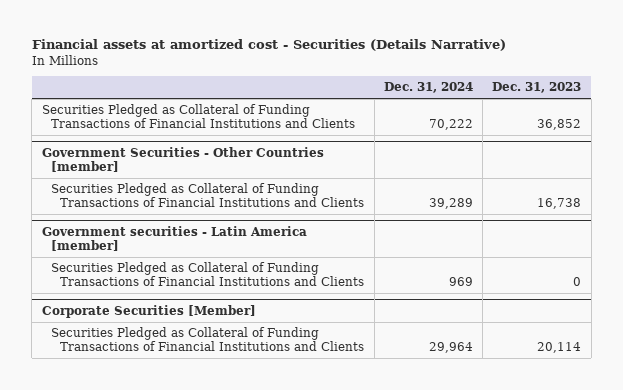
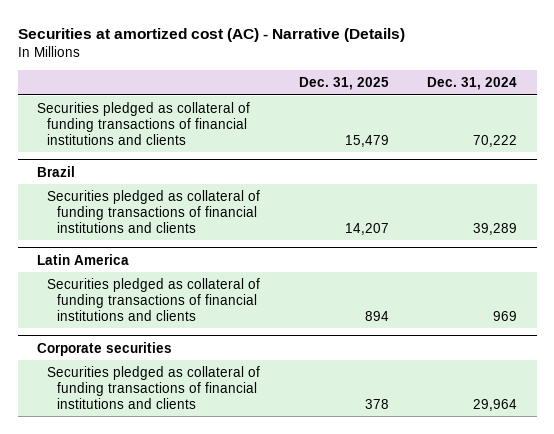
- Financial assets at amortized cost - Securities (Details Narrative)
+ Securities at amortized cost (AC) - Narrative (Details)
- | Dec. 31, 2024 | Dec. 31, 2023
+ | Dec. 31, 2025 | Dec. 31, 2024
- Securities Pledged as Collateral of Funding Transactions of Financial Institutions and Clients | 70,222 | 36,852
- Government Securities - Other Countries [member]
- Securities Pledged as Collateral of Funding Transactions of Financial Institutions and Clients | 39,289 | 16,738
- Government securities - Latin America [member]
- Securities Pledged as Collateral of Funding Transactions of Financial Institutions and Clients | 969 | 0
- Corporate Securities [Member]
- Securities Pledged as Collateral of Funding Transactions of Financial Institutions and Clients | 29,964 | 20,114
+ Securities pledged as collateral of funding transactions of financial institutions and clients | 15,479 | 70,222
+ Brazil
+ Securities pledged as collateral of funding transactions of financial institutions and clients | 14,207 | 39,289
+ Latin America
+ Securities pledged as collateral of funding transactions of financial institutions and clients | 894 | 969
+ Corporate securities
+ Securities pledged as collateral of funding transactions of financial institutions and clients | 378 | 29,964

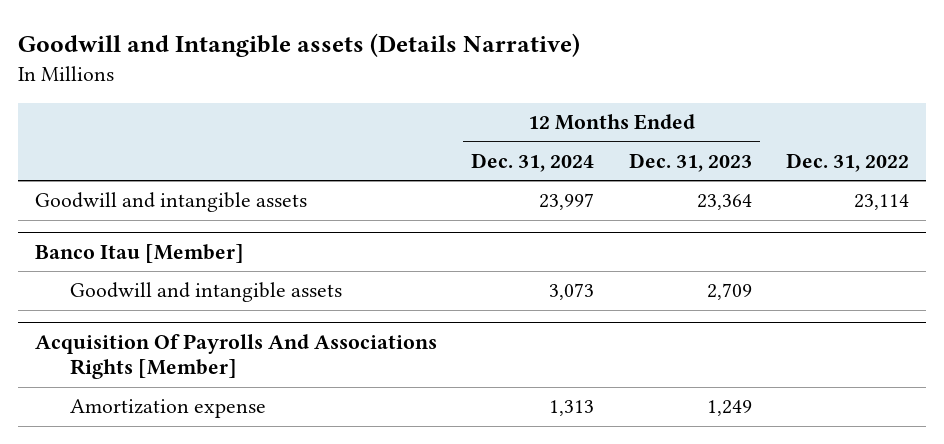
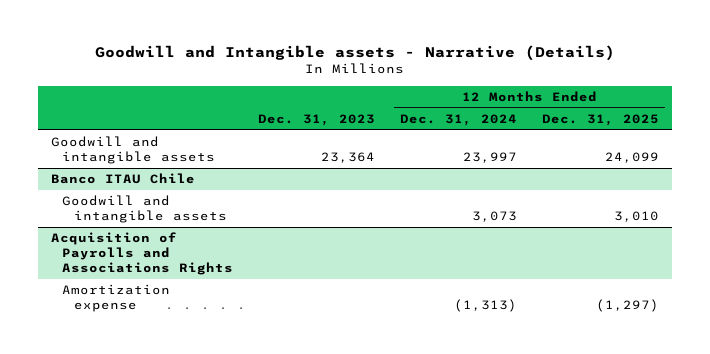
- Goodwill and Intangible assets (Details Narrative)
+ Goodwill and Intangible assets - Narrative (Details)
- | 12 Months Ended Dec. 31, 2024 | 12 Months Ended Dec. 31, 2023 | Dec. 31, 2022
+ | Dec. 31, 2023 | 12 Months Ended Dec. 31, 2024 | 12 Months Ended Dec. 31, 2025
- Banco Itau [Member]
+ Banco ITAU Chile
- Acquisition Of Payrolls And Associations Rights [Member]
- Amortization expense | 1,313 | 1,249 |
+ Acquisition of Payrolls and Associations Rights
+ Amortization expense | | (1,313) | (1,297)

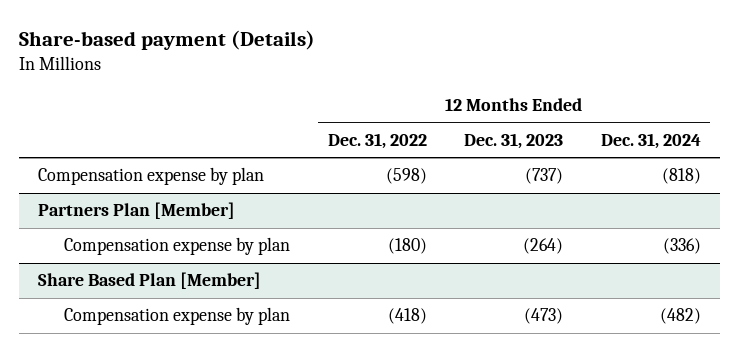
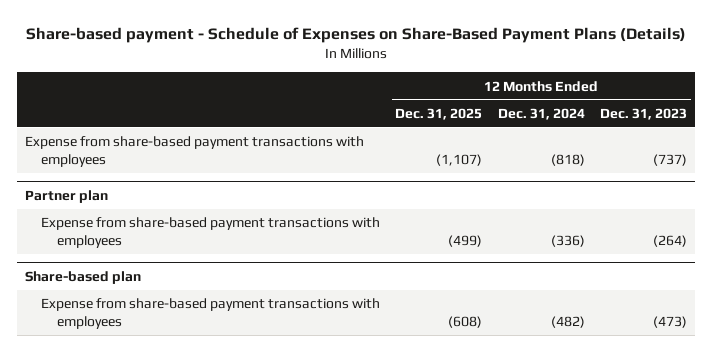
- Share-based payment (Details)
+ Share-based payment - Schedule of Expenses on Share-Based Payment Plans (Details)
- | 12 Months Ended Dec. 31, 2022 | 12 Months Ended Dec. 31, 2023 | 12 Months Ended Dec. 31, 2024
+ | 12 Months Ended Dec. 31, 2025 | 12 Months Ended Dec. 31, 2024 | 12 Months Ended Dec. 31, 2023
- Compensation expense by plan | (598) | (737) | (818)
- Partners Plan [Member]
- Compensation expense by plan | (180) | (264) | (336)
- Share Based Plan [Member]
- Compensation expense by plan | (418) | (473) | (482)
+ Expense from share-based payment transactions with employees | (1,107) | (818) | (737)
+ Partner plan
+ Expense from share-based payment transactions with employees | (499) | (336) | (264)
+ Share-based plan
+ Expense from share-based payment transactions with employees | (608) | (482) | (473)

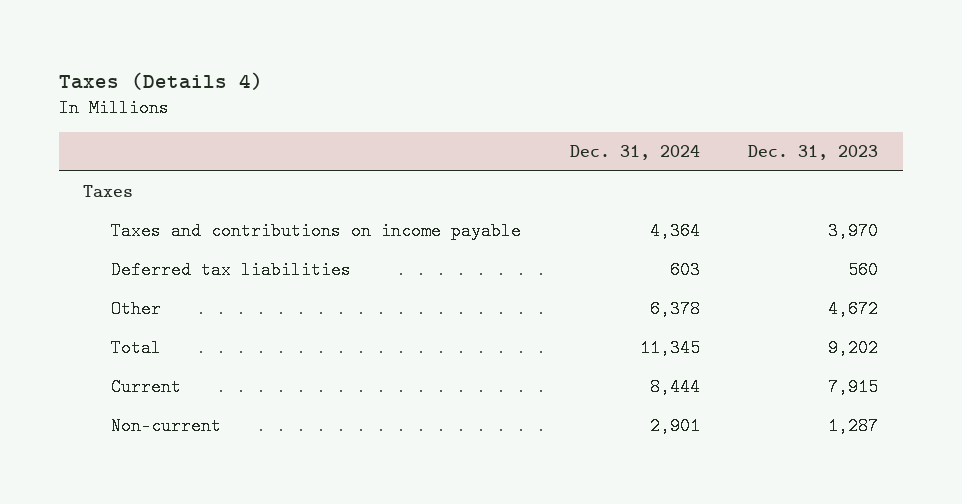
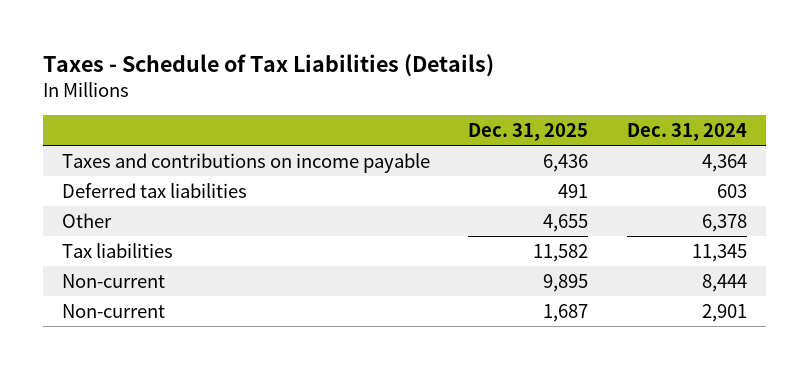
- Taxes (Details 4)
+ Taxes - Schedule of Tax Liabilities (Details)
- | Dec. 31, 2024 | Dec. 31, 2023
+ | Dec. 31, 2025 | Dec. 31, 2024
- Taxes
- Total | 11,345 | 9,202
- Current | 8,444 | 7,915
+ Tax liabilities | 11,582 | 11,345
+ Non-current | 9,895 | 8,444

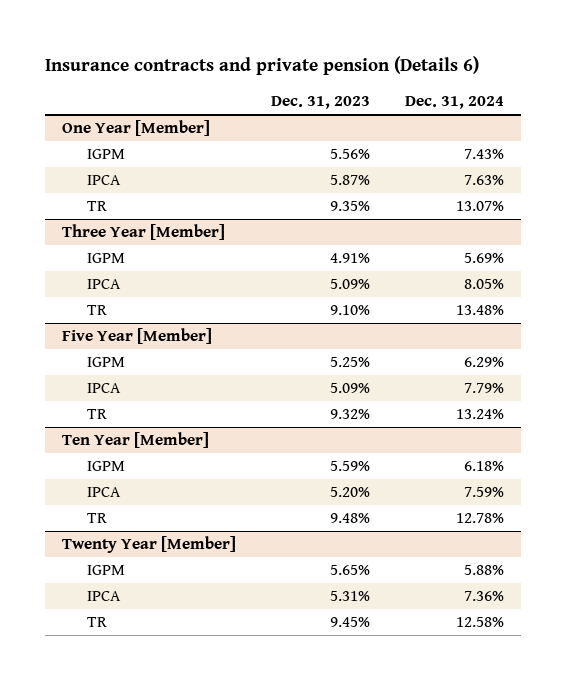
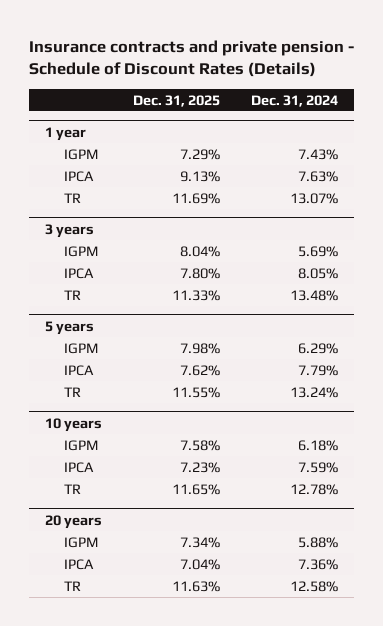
- Insurance contracts and private pension (Details 6)
+ Insurance contracts and private pension - Schedule of Discount Rates (Details)
- | Dec. 31, 2023 | Dec. 31, 2024
+ | Dec. 31, 2025 | Dec. 31, 2024
- One Year [Member]
+ 1 year
- Three Year [Member]
+ 3 years
- Five Year [Member]
+ 5 years
- Ten Year [Member]
+ 10 years
- Twenty Year [Member]
+ 20 years

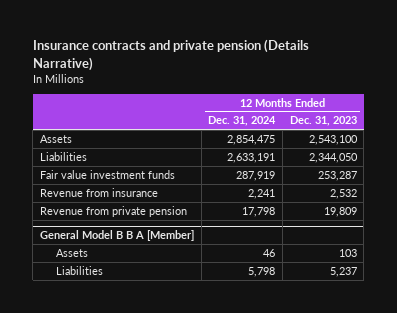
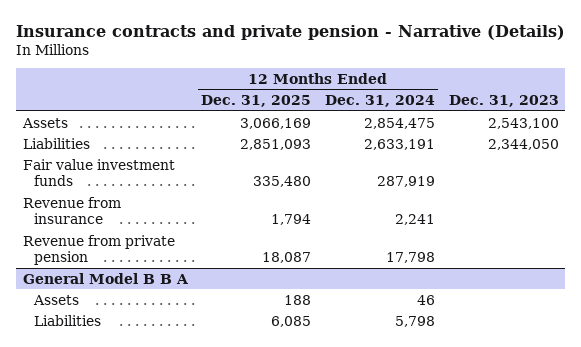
- Insurance contracts and private pension (Details Narrative)
+ Insurance contracts and private pension - Narrative (Details)
- | 12 Months Ended Dec. 31, 2024 | 12 Months Ended Dec. 31, 2023
+ | 12 Months Ended Dec. 31, 2025 | 12 Months Ended Dec. 31, 2024 | Dec. 31, 2023
- General Model B B A [Member]
+ General Model B B A

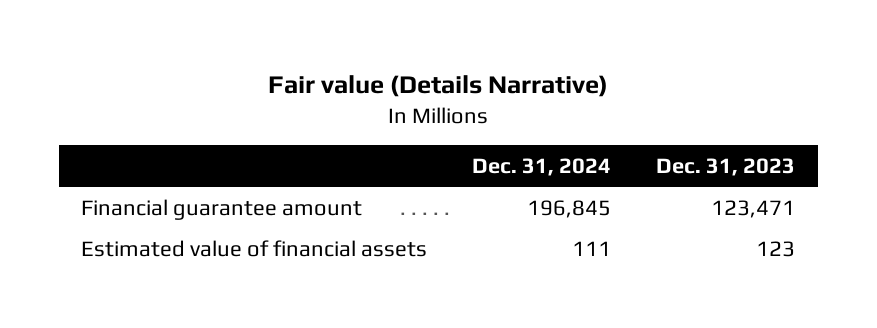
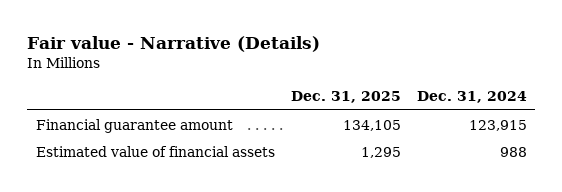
- Fair value (Details Narrative)
+ Fair value - Narrative (Details)
- | Dec. 31, 2024 | Dec. 31, 2023
+ | Dec. 31, 2025 | Dec. 31, 2024
- Financial guarantee amount | 196,845 | 123,471
- Estimated value of financial assets | 111 | 123
+ Financial guarantee amount | 134,105 | 123,915
+ Estimated value of financial assets | 1,295 | 988

